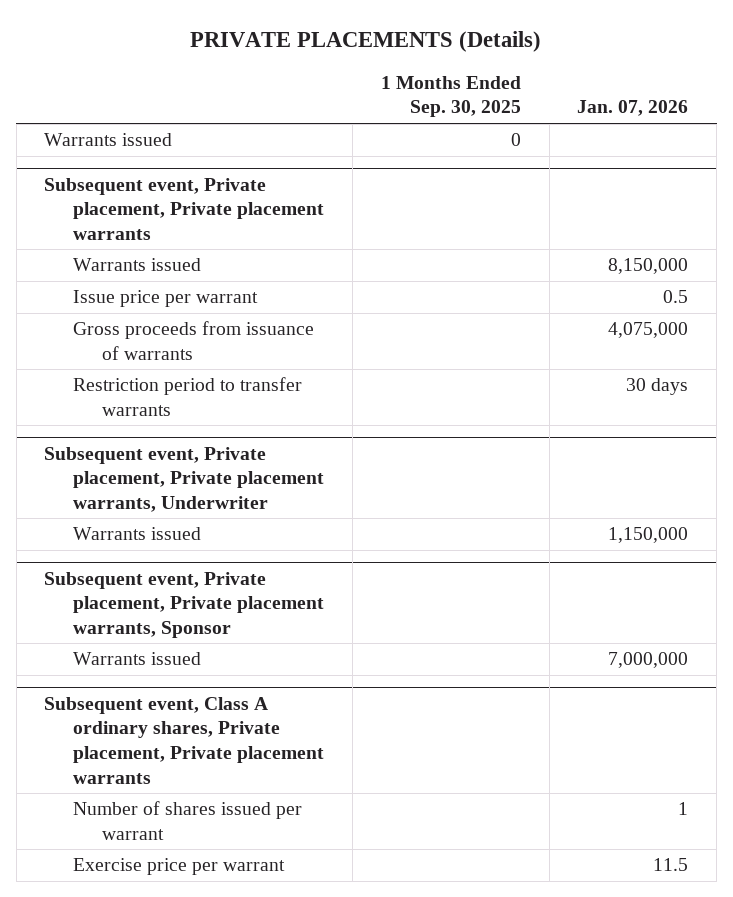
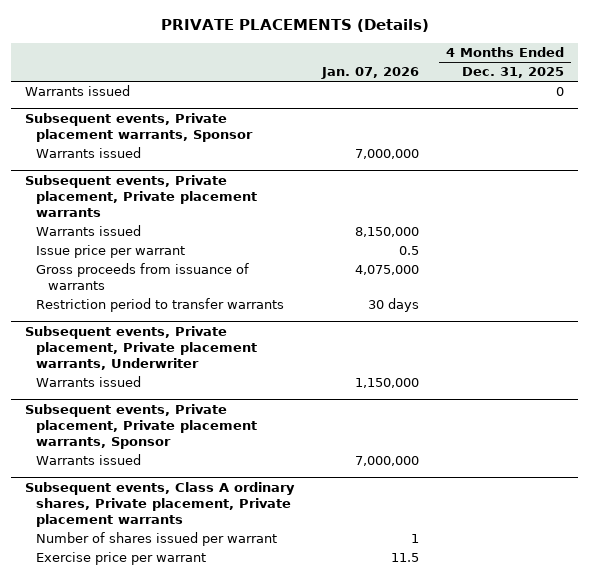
- | 1 Months Ended Sep. 30, 2025 | Jan. 07, 2026
+ | Jan. 07, 2026 | 4 Months Ended Dec. 31, 2025
- Subsequent event, Private placement, Private placement warrants
+ Subsequent events, Private placement warrants, Sponsor
+ Warrants issued | 7,000,000 |
+ Subsequent events, Private placement, Private placement warrants
- Subsequent event, Private placement, Private placement warrants, Underwriter
+ Subsequent events, Private placement, Private placement warrants, Underwriter
- Subsequent event, Private placement, Private placement warrants, Sponsor
+ Subsequent events, Private placement, Private placement warrants, Sponsor
- Subsequent event, Class A ordinary shares, Private placement, Private placement warrants
+ Subsequent events, Class A ordinary shares, Private placement, Private placement warrants

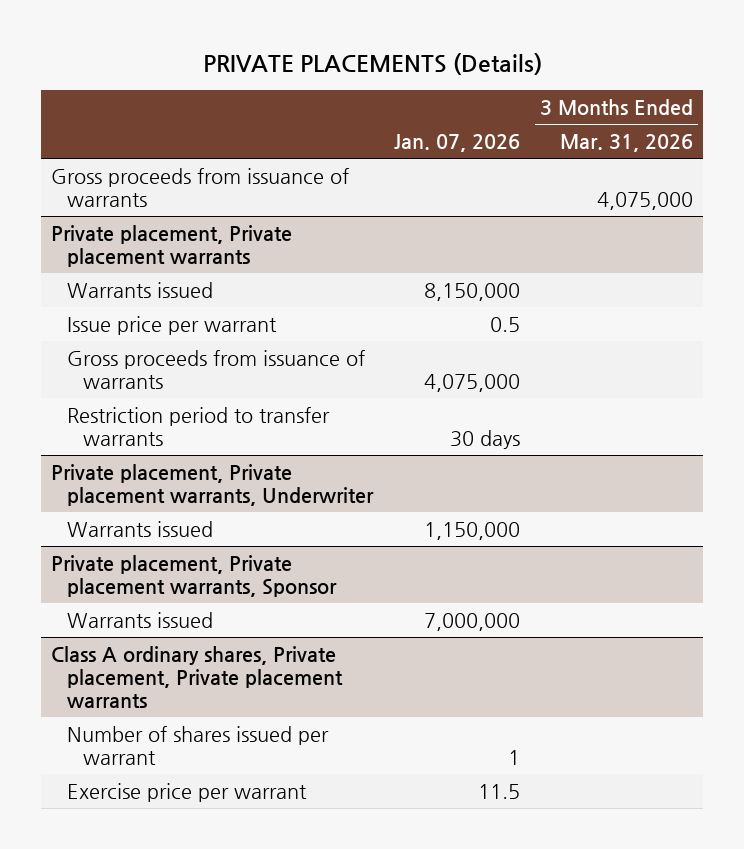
- | Jan. 07, 2026 | 4 Months Ended Dec. 31, 2025
+ | Jan. 07, 2026 | 3 Months Ended Mar. 31, 2026
- Warrants issued | | 0
- Subsequent events, Private placement warrants, Sponsor
- Warrants issued | 7,000,000 |
- Subsequent events, Private placement, Private placement warrants
+ Gross proceeds from issuance of warrants | | 4,075,000
+ Private placement, Private placement warrants
- Subsequent events, Private placement, Private placement warrants, Underwriter
+ Private placement, Private placement warrants, Underwriter
- Subsequent events, Private placement, Private placement warrants, Sponsor
+ Private placement, Private placement warrants, Sponsor
- Subsequent events, Class A ordinary shares, Private placement, Private placement warrants
+ Class A ordinary shares, Private placement, Private placement warrants

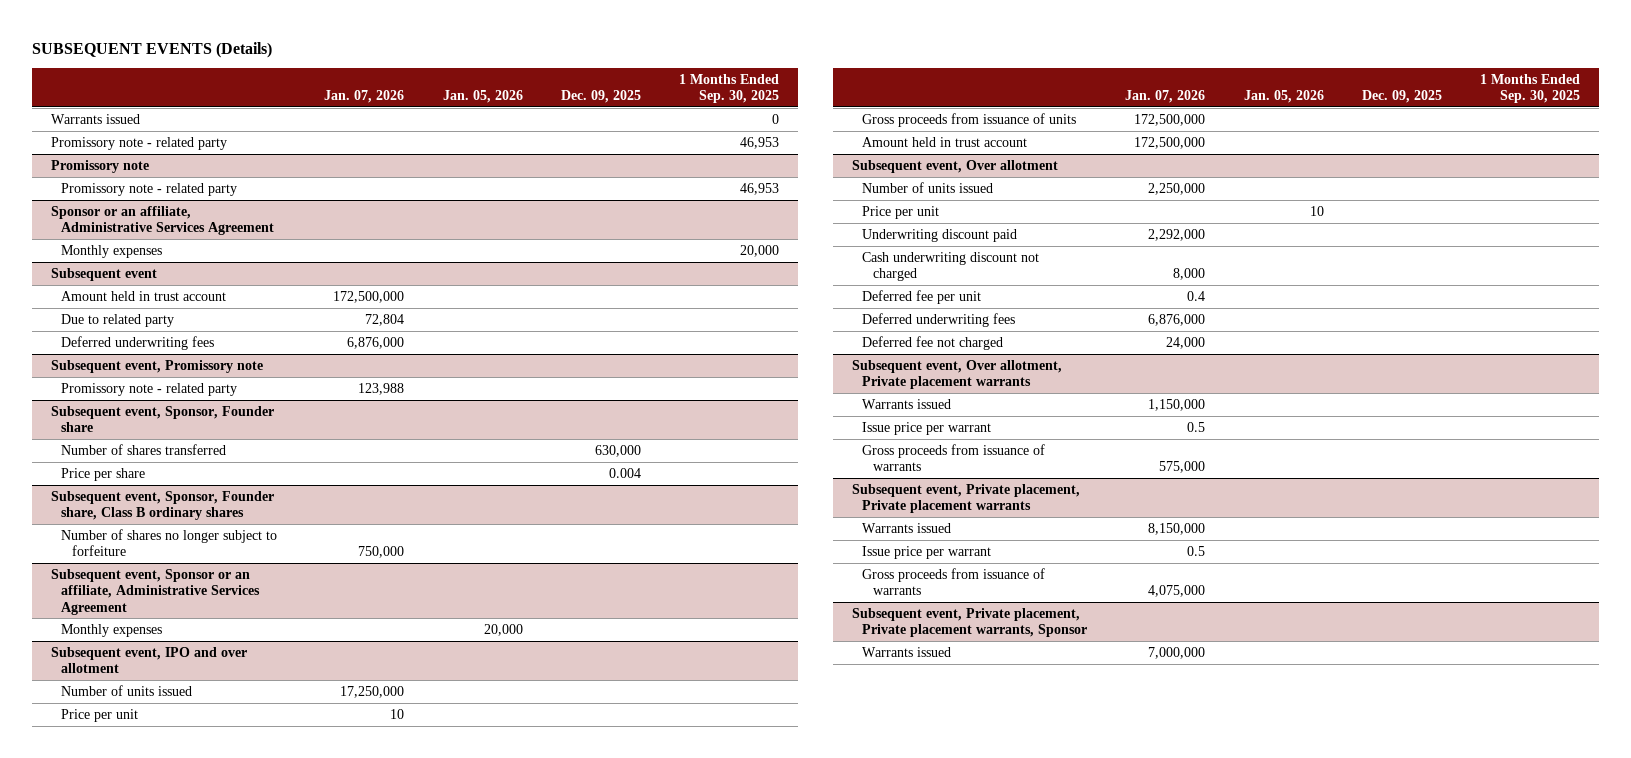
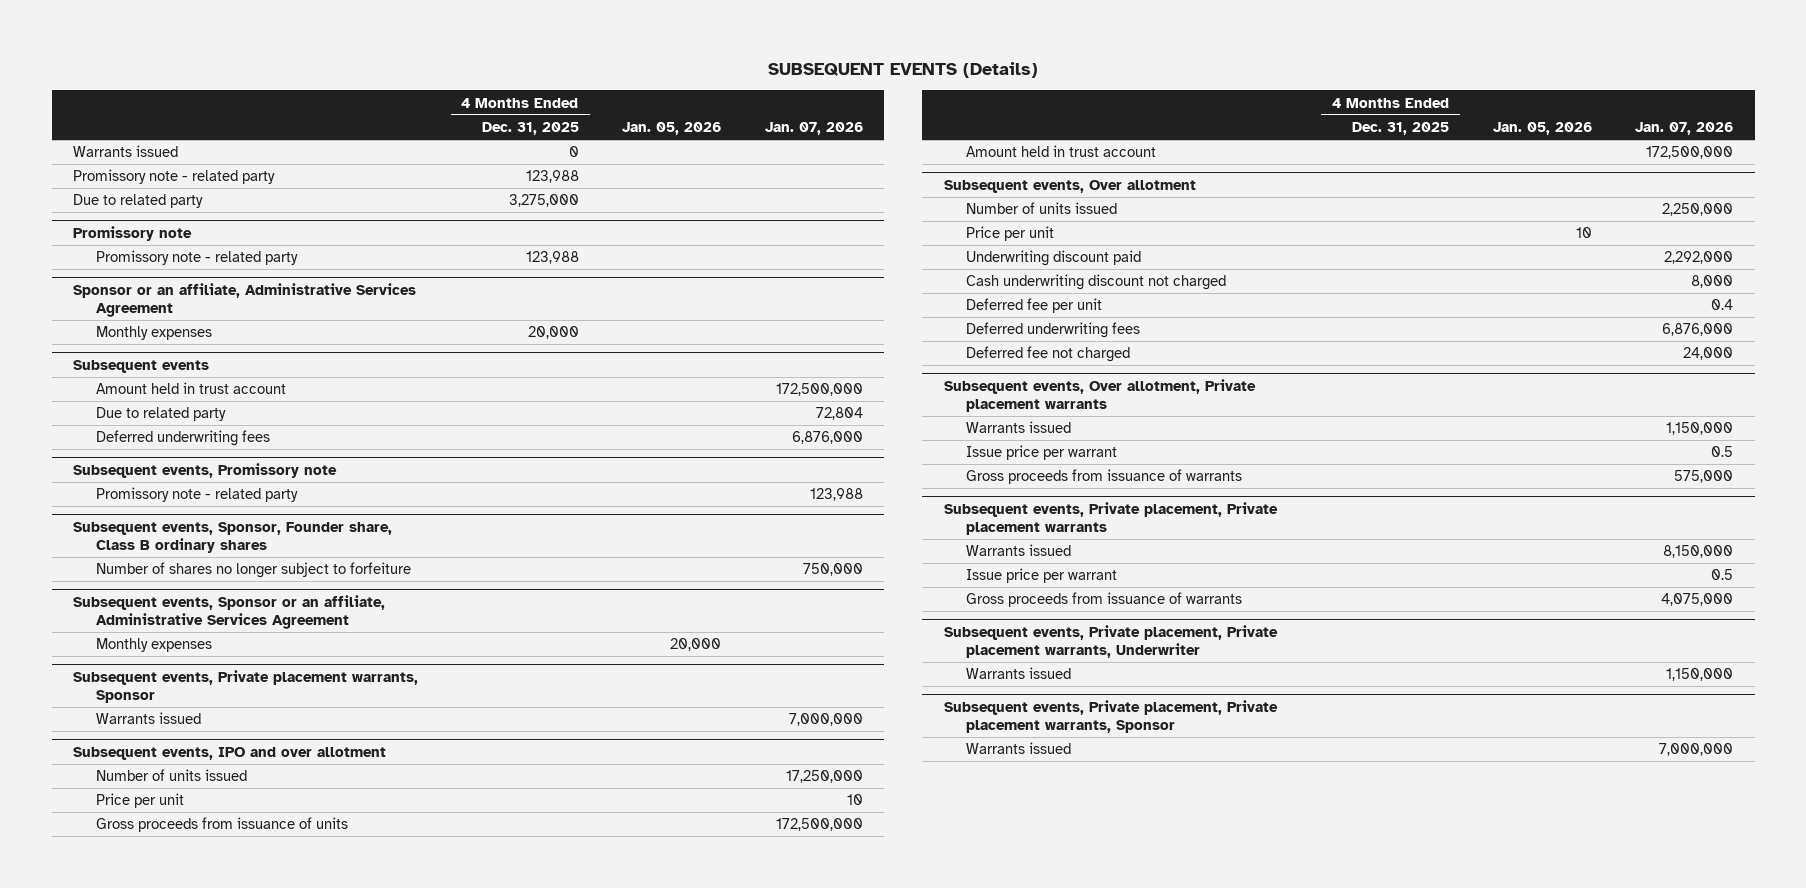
- | Jan. 07, 2026 | Jan. 05, 2026 | Dec. 09, 2025 | 1 Months Ended Sep. 30, 2025
+ | 4 Months Ended Dec. 31, 2025 | Jan. 05, 2026 | Jan. 07, 2026
+ Due to related party | 3,275,000 | |
- Subsequent event
+ Subsequent events
- Subsequent event, Promissory note
+ Subsequent events, Promissory note
- Subsequent event, Sponsor, Founder share
- Number of shares transferred | | | 630,000 |
- Price per share | | | 0.004 |
- Subsequent event, Sponsor, Founder share, Class B ordinary shares
+ Subsequent events, Sponsor, Founder share, Class B ordinary shares
- Subsequent event, Sponsor or an affiliate, Administrative Services Agreement
+ Subsequent events, Sponsor or an affiliate, Administrative Services Agreement
- Subsequent event, IPO and over allotment
+ Subsequent events, Private placement warrants, Sponsor
+ Warrants issued | | | 7,000,000
+ Subsequent events, IPO and over allotment
- Subsequent event, Over allotment
+ Subsequent events, Over allotment
- Subsequent event, Over allotment, Private placement warrants
+ Subsequent events, Over allotment, Private placement warrants
- Subsequent event, Private placement, Private placement warrants
+ Subsequent events, Private placement, Private placement warrants
- Subsequent event, Private placement, Private placement warrants, Sponsor
+ Subsequent events, Private placement, Private placement warrants, Underwriter
+ Warrants issued | | | 1,150,000
+ Subsequent events, Private placement, Private placement warrants, Sponsor

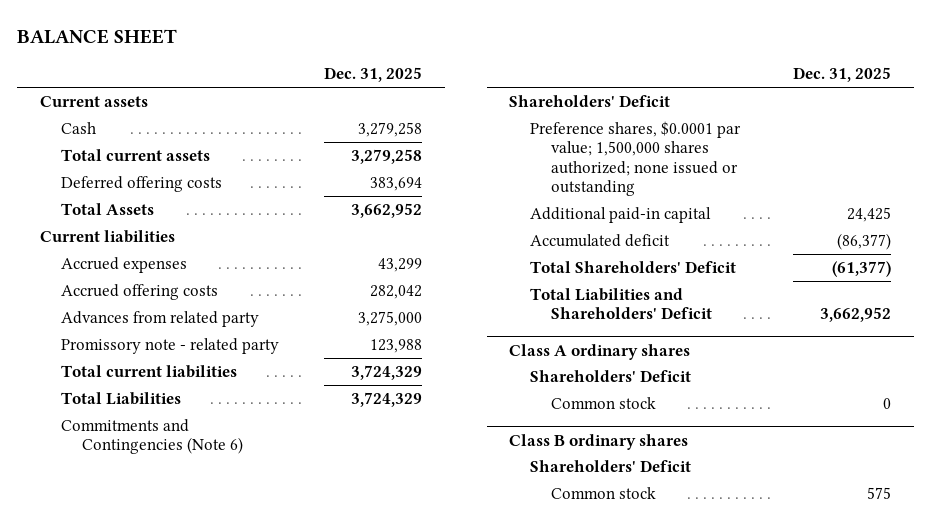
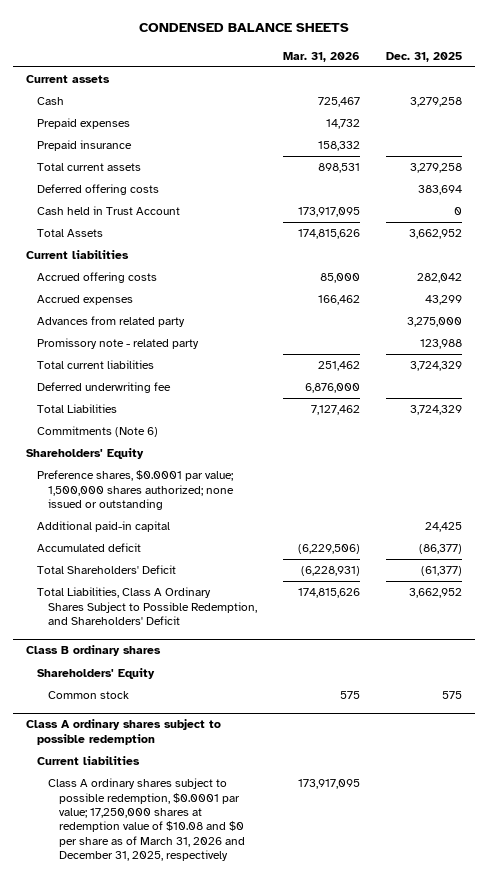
- BALANCE SHEET
+ CONDENSED BALANCE SHEETS
- | Dec. 31, 2025
+ | Mar. 31, 2026 | Dec. 31, 2025
+ Prepaid expenses | 14,732 |
+ Prepaid insurance | 158,332 |
+ Cash held in Trust Account | 173,917,095 | 0
moved down: Accrued expenses | 166,462 | 43,299
+ Deferred underwriting fee | 6,876,000 |
- Commitments and Contingencies (Note 6)
- Shareholders' Deficit
+ Commitments (Note 6)
+ Shareholders' Equity
- Total Liabilities and Shareholders' Deficit | 3,662,952
- Class A ordinary shares
- Shareholders' Deficit
- Common stock | 0
+ Total Liabilities, Class A Ordinary Shares Subject to Possible Redemption, and Shareholders' Deficit | 174,815,626 | 3,662,952
@ Class B ordinary shares
- Shareholders' Deficit
+ Shareholders' Equity
+ Class A ordinary shares subject to possible redemption
+ Current liabilities
+ Class A ordinary shares subject to possible redemption, $0.0001 par value; 17,250,000 shares at redemption value of $10.08 and $0 per share as of March 31, 2026 and December 31, 2025, respectively | 173,917,095 |

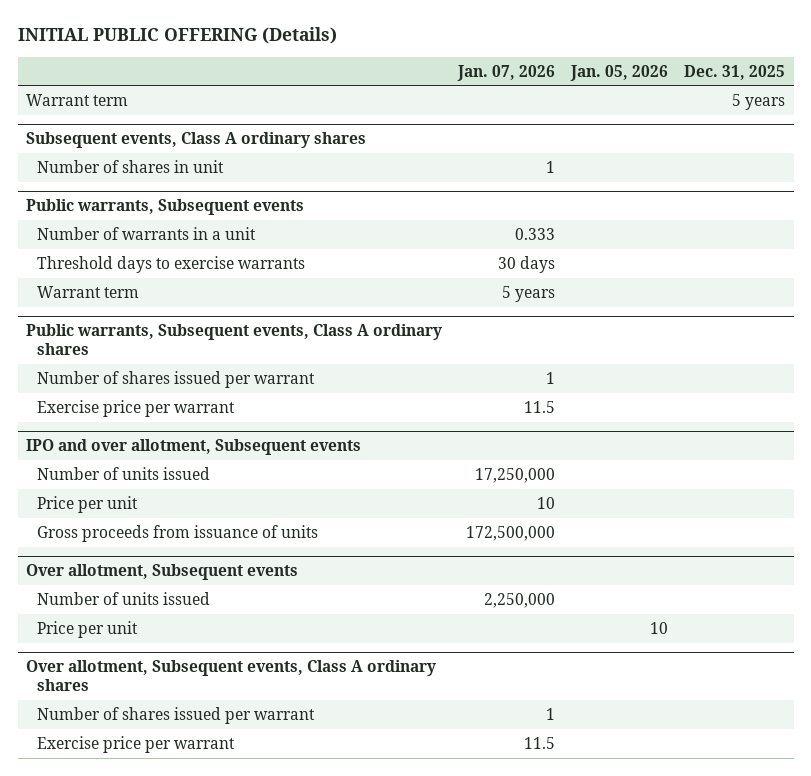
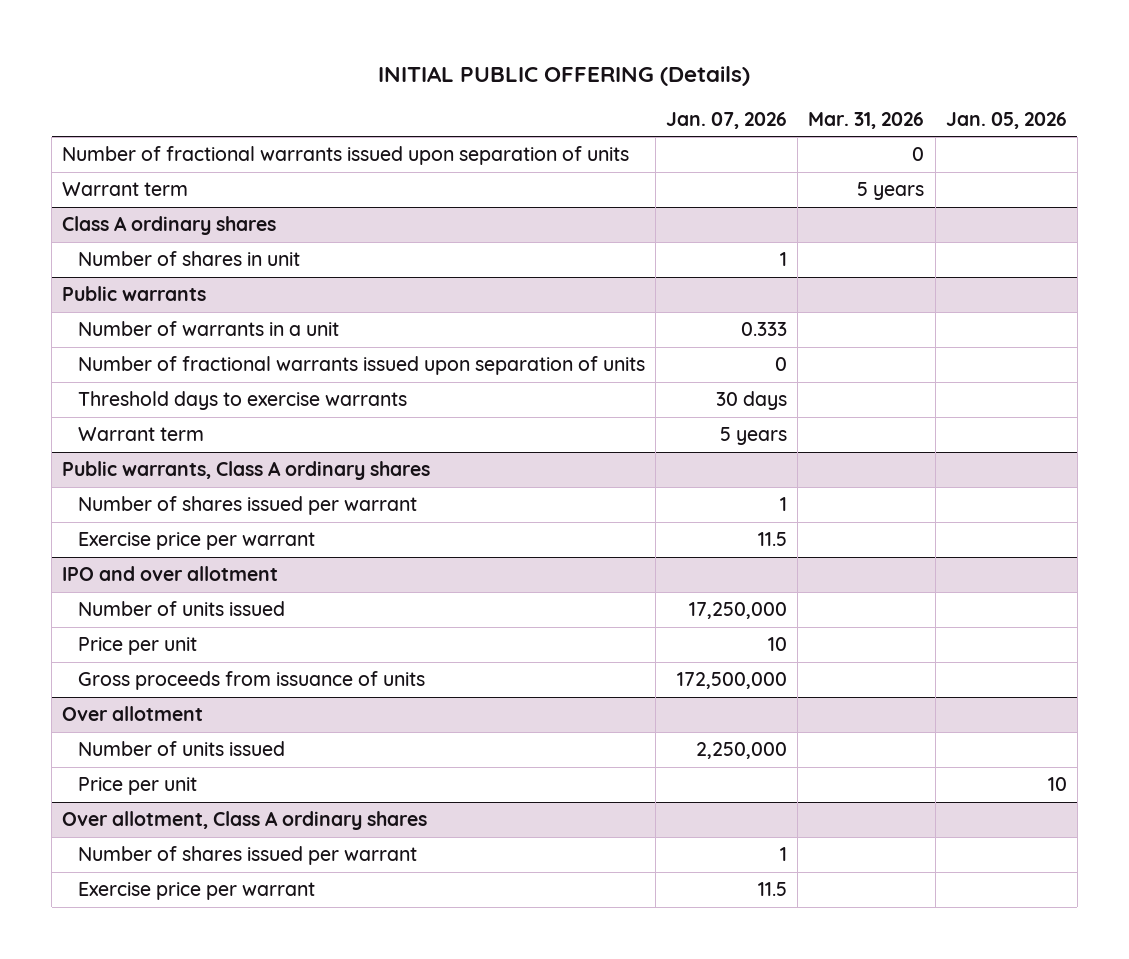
- | Jan. 07, 2026 | Jan. 05, 2026 | Dec. 31, 2025
+ | Jan. 07, 2026 | Mar. 31, 2026 | Jan. 05, 2026
+ Number of fractional warrants issued upon separation of units | | 0 |
- Subsequent events, Class A ordinary shares
+ Class A ordinary shares
- Public warrants, Subsequent events
+ Public warrants
+ Number of fractional warrants issued upon separation of units | 0 | |
- Public warrants, Subsequent events, Class A ordinary shares
+ Public warrants, Class A ordinary shares
- IPO and over allotment, Subsequent events
+ IPO and over allotment
- Over allotment, Subsequent events
+ Over allotment
- Over allotment, Subsequent events, Class A ordinary shares
+ Over allotment, Class A ordinary shares

